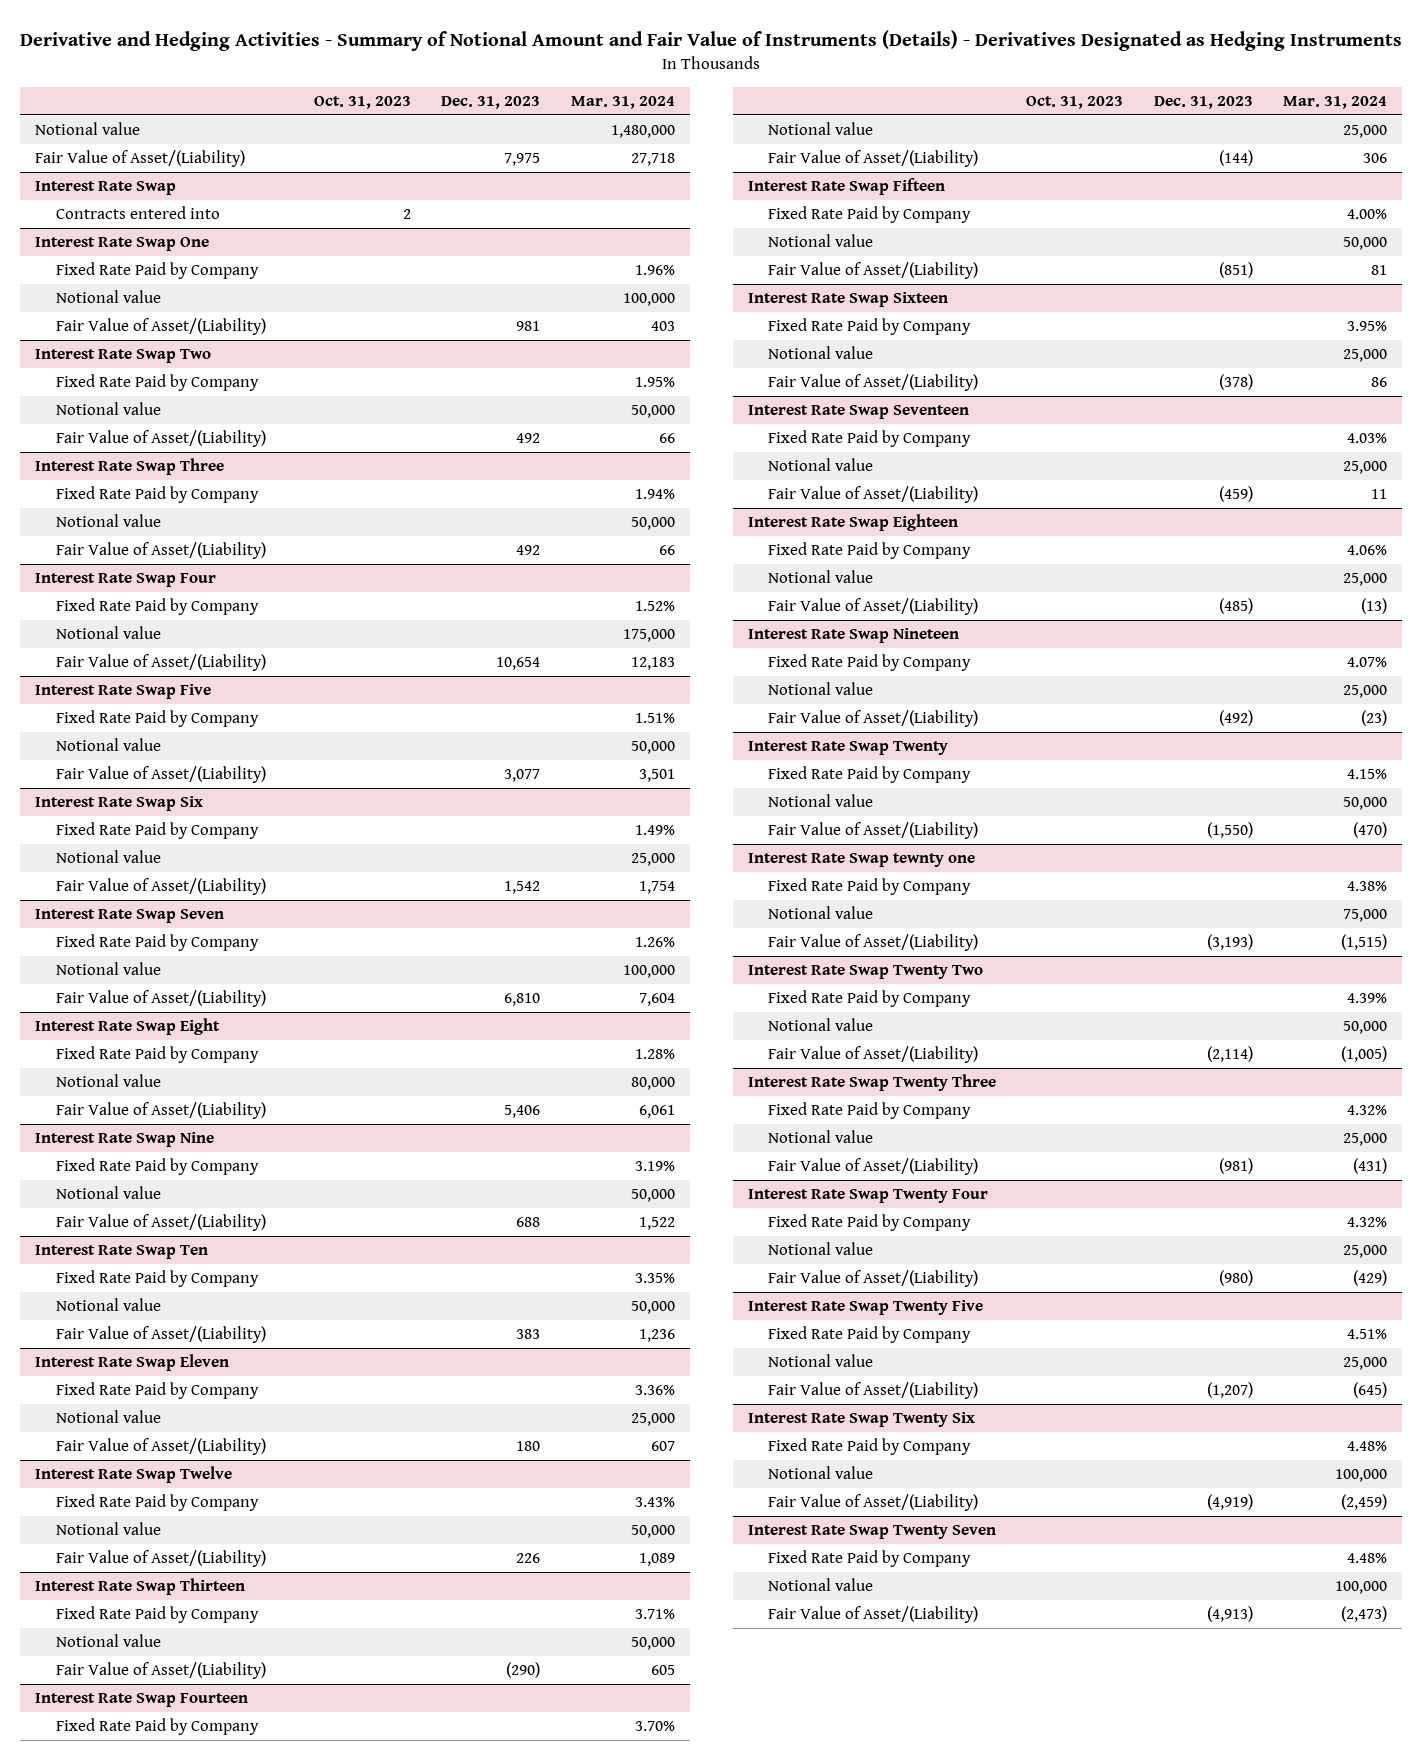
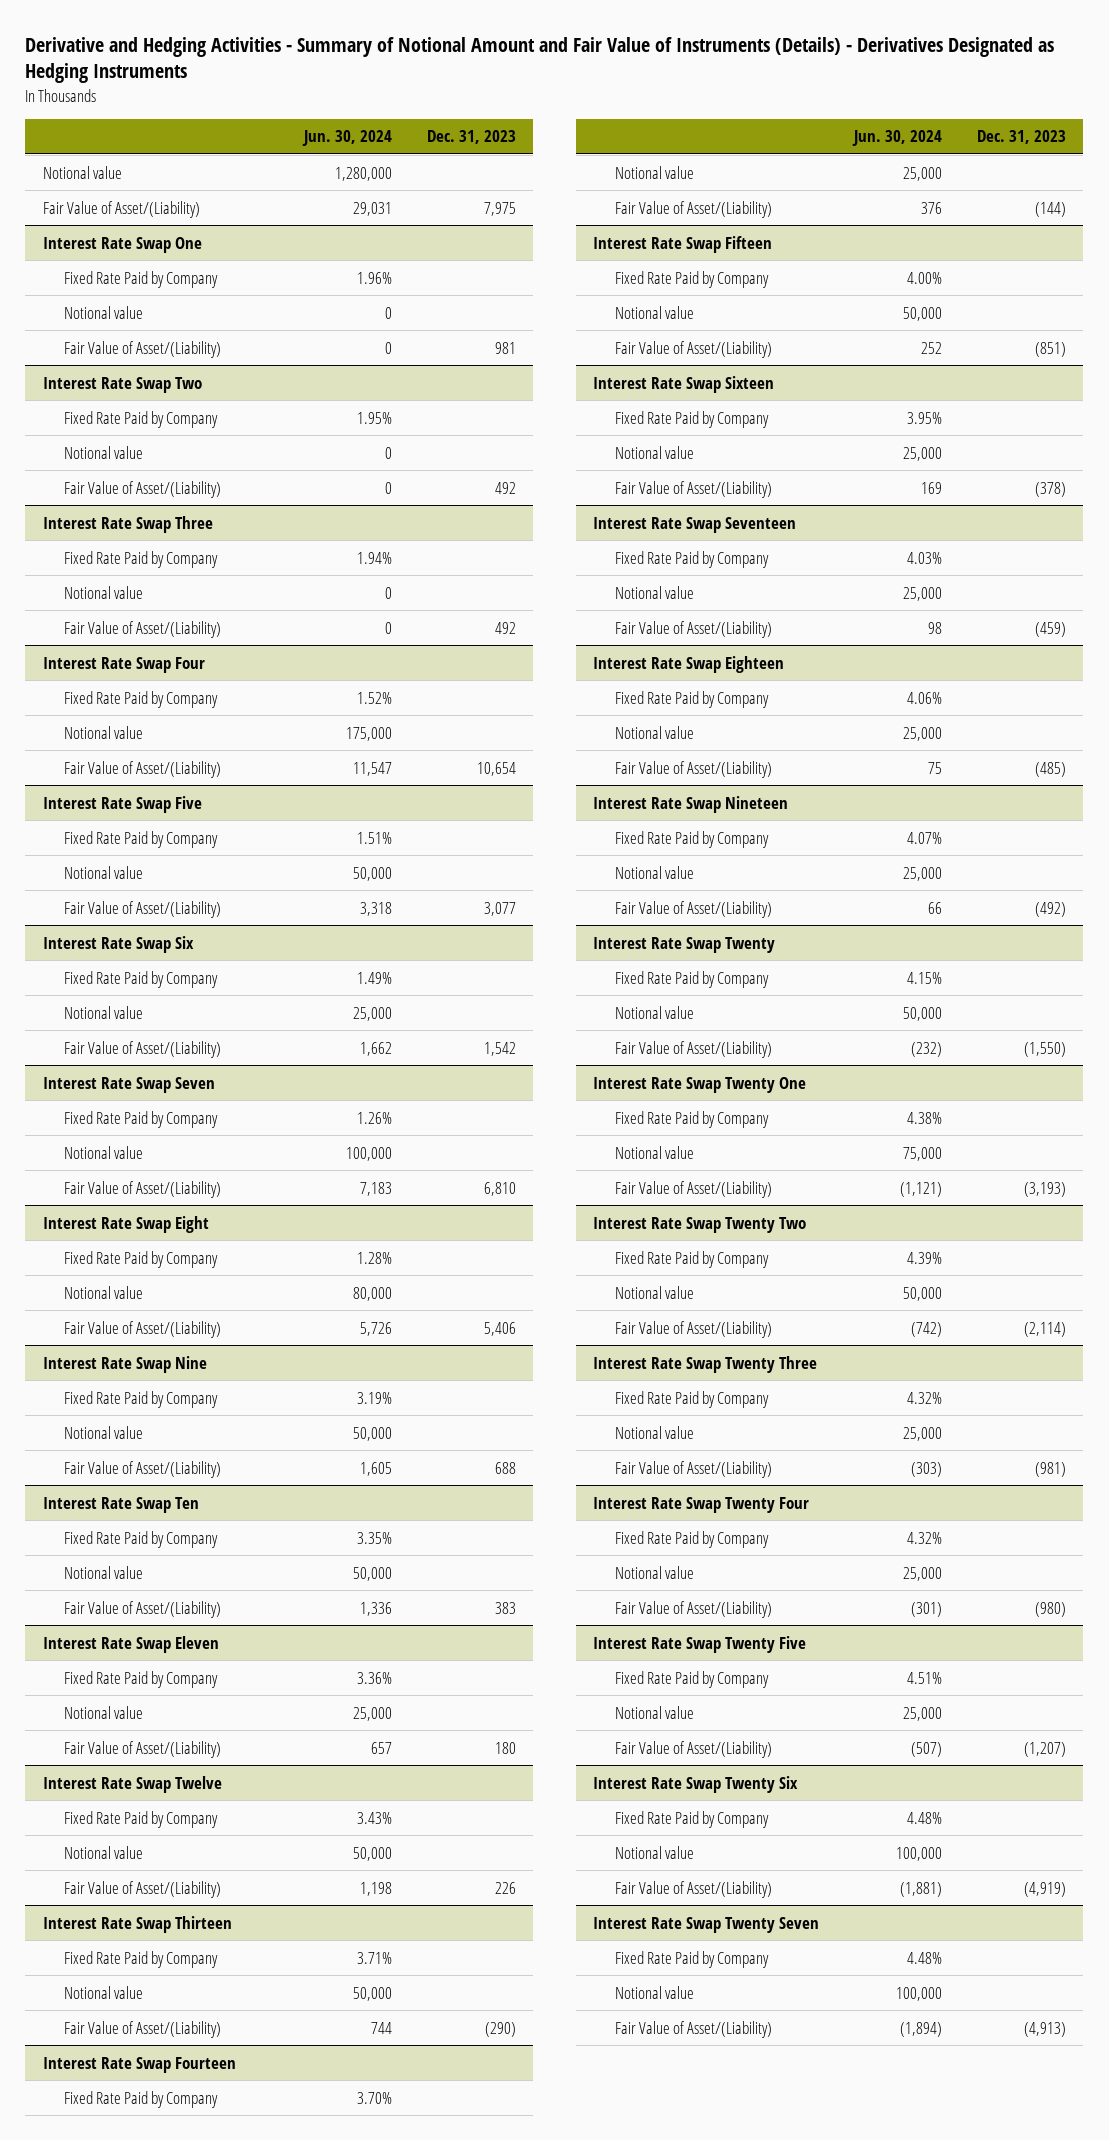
- | Oct. 31, 2023 | Dec. 31, 2023 | Mar. 31, 2024
+ | Jun. 30, 2024 | Dec. 31, 2023
- Interest Rate Swap
- Contracts entered into | 2 | |
- Interest Rate Swap tewnty one
+ Interest Rate Swap Twenty One

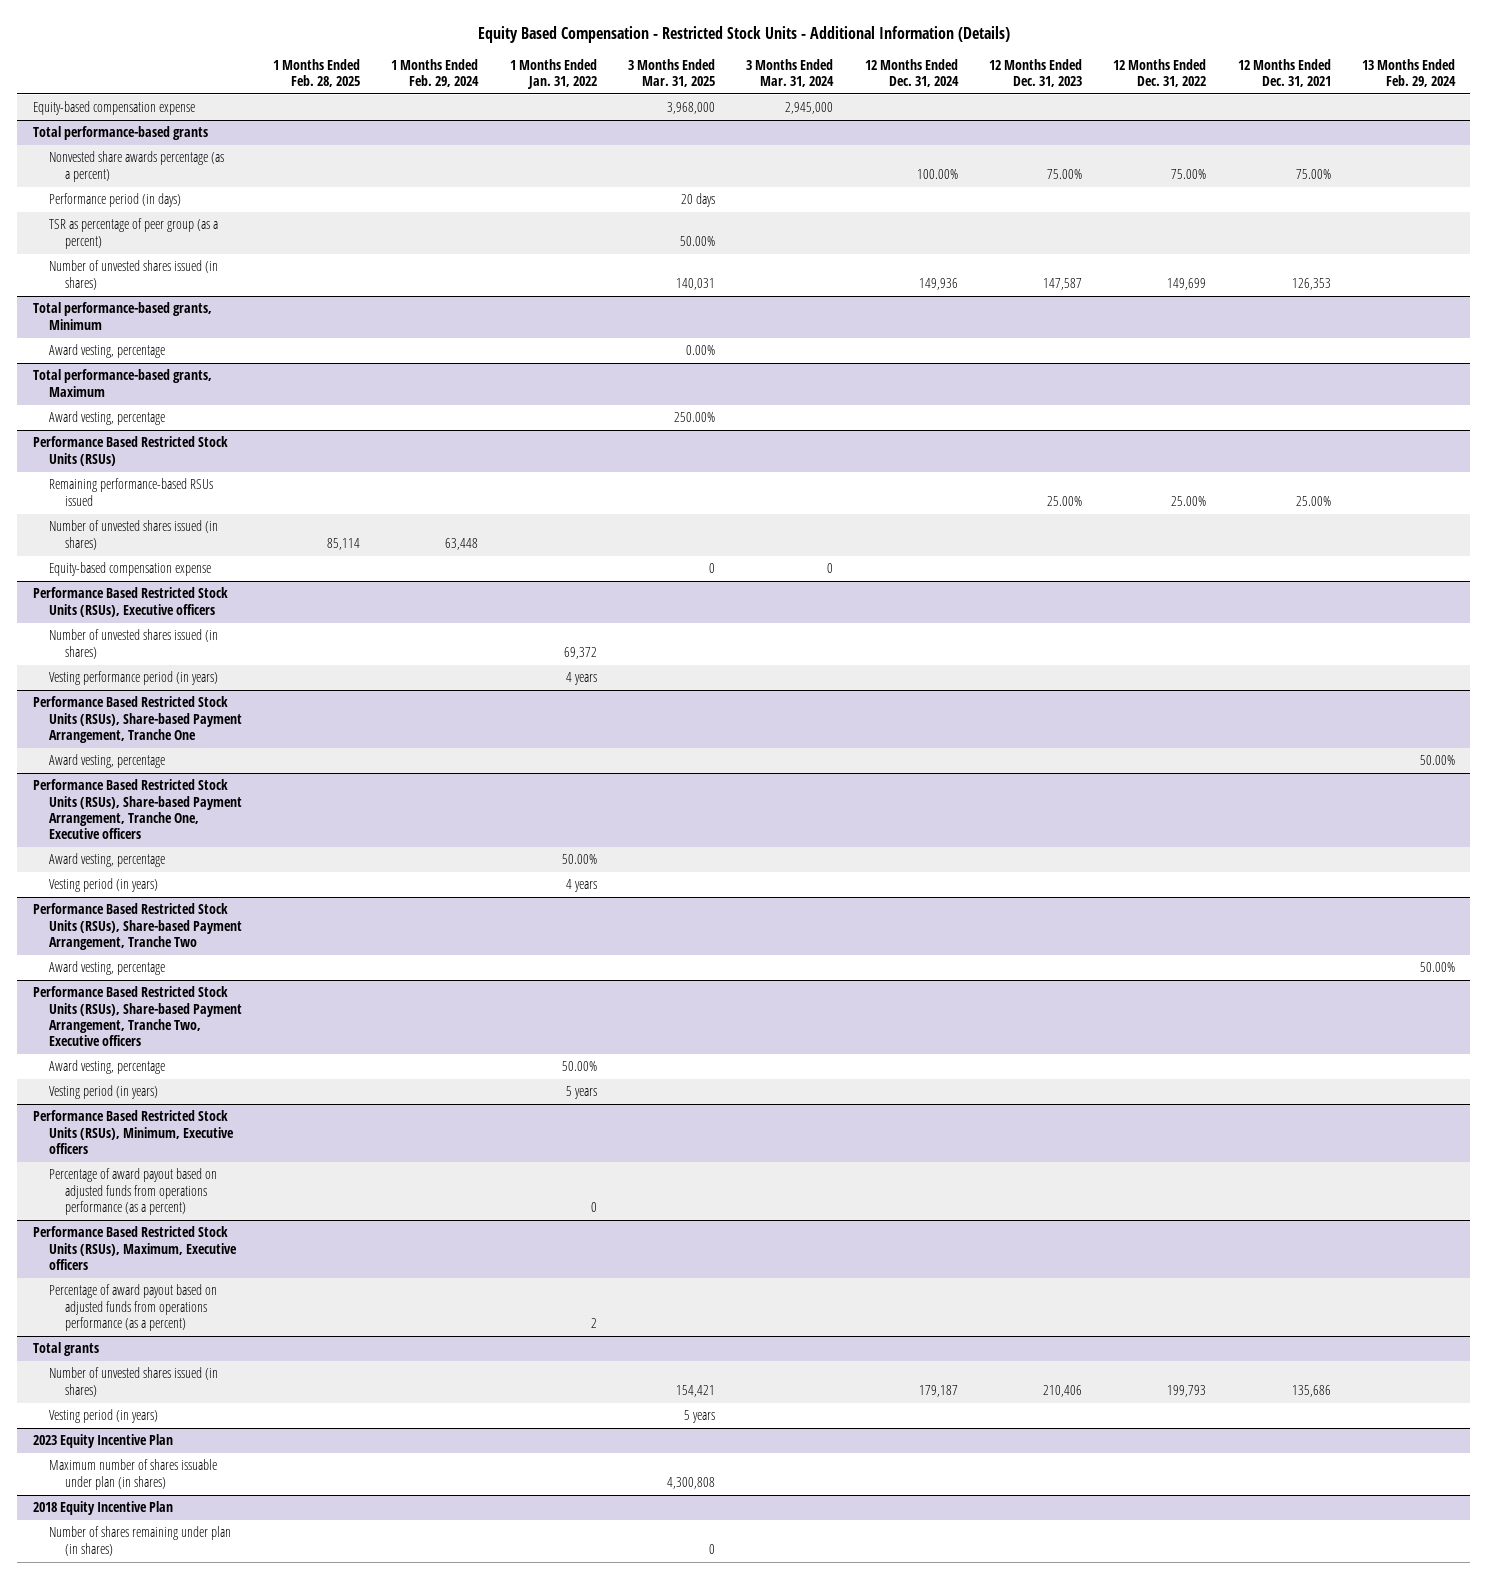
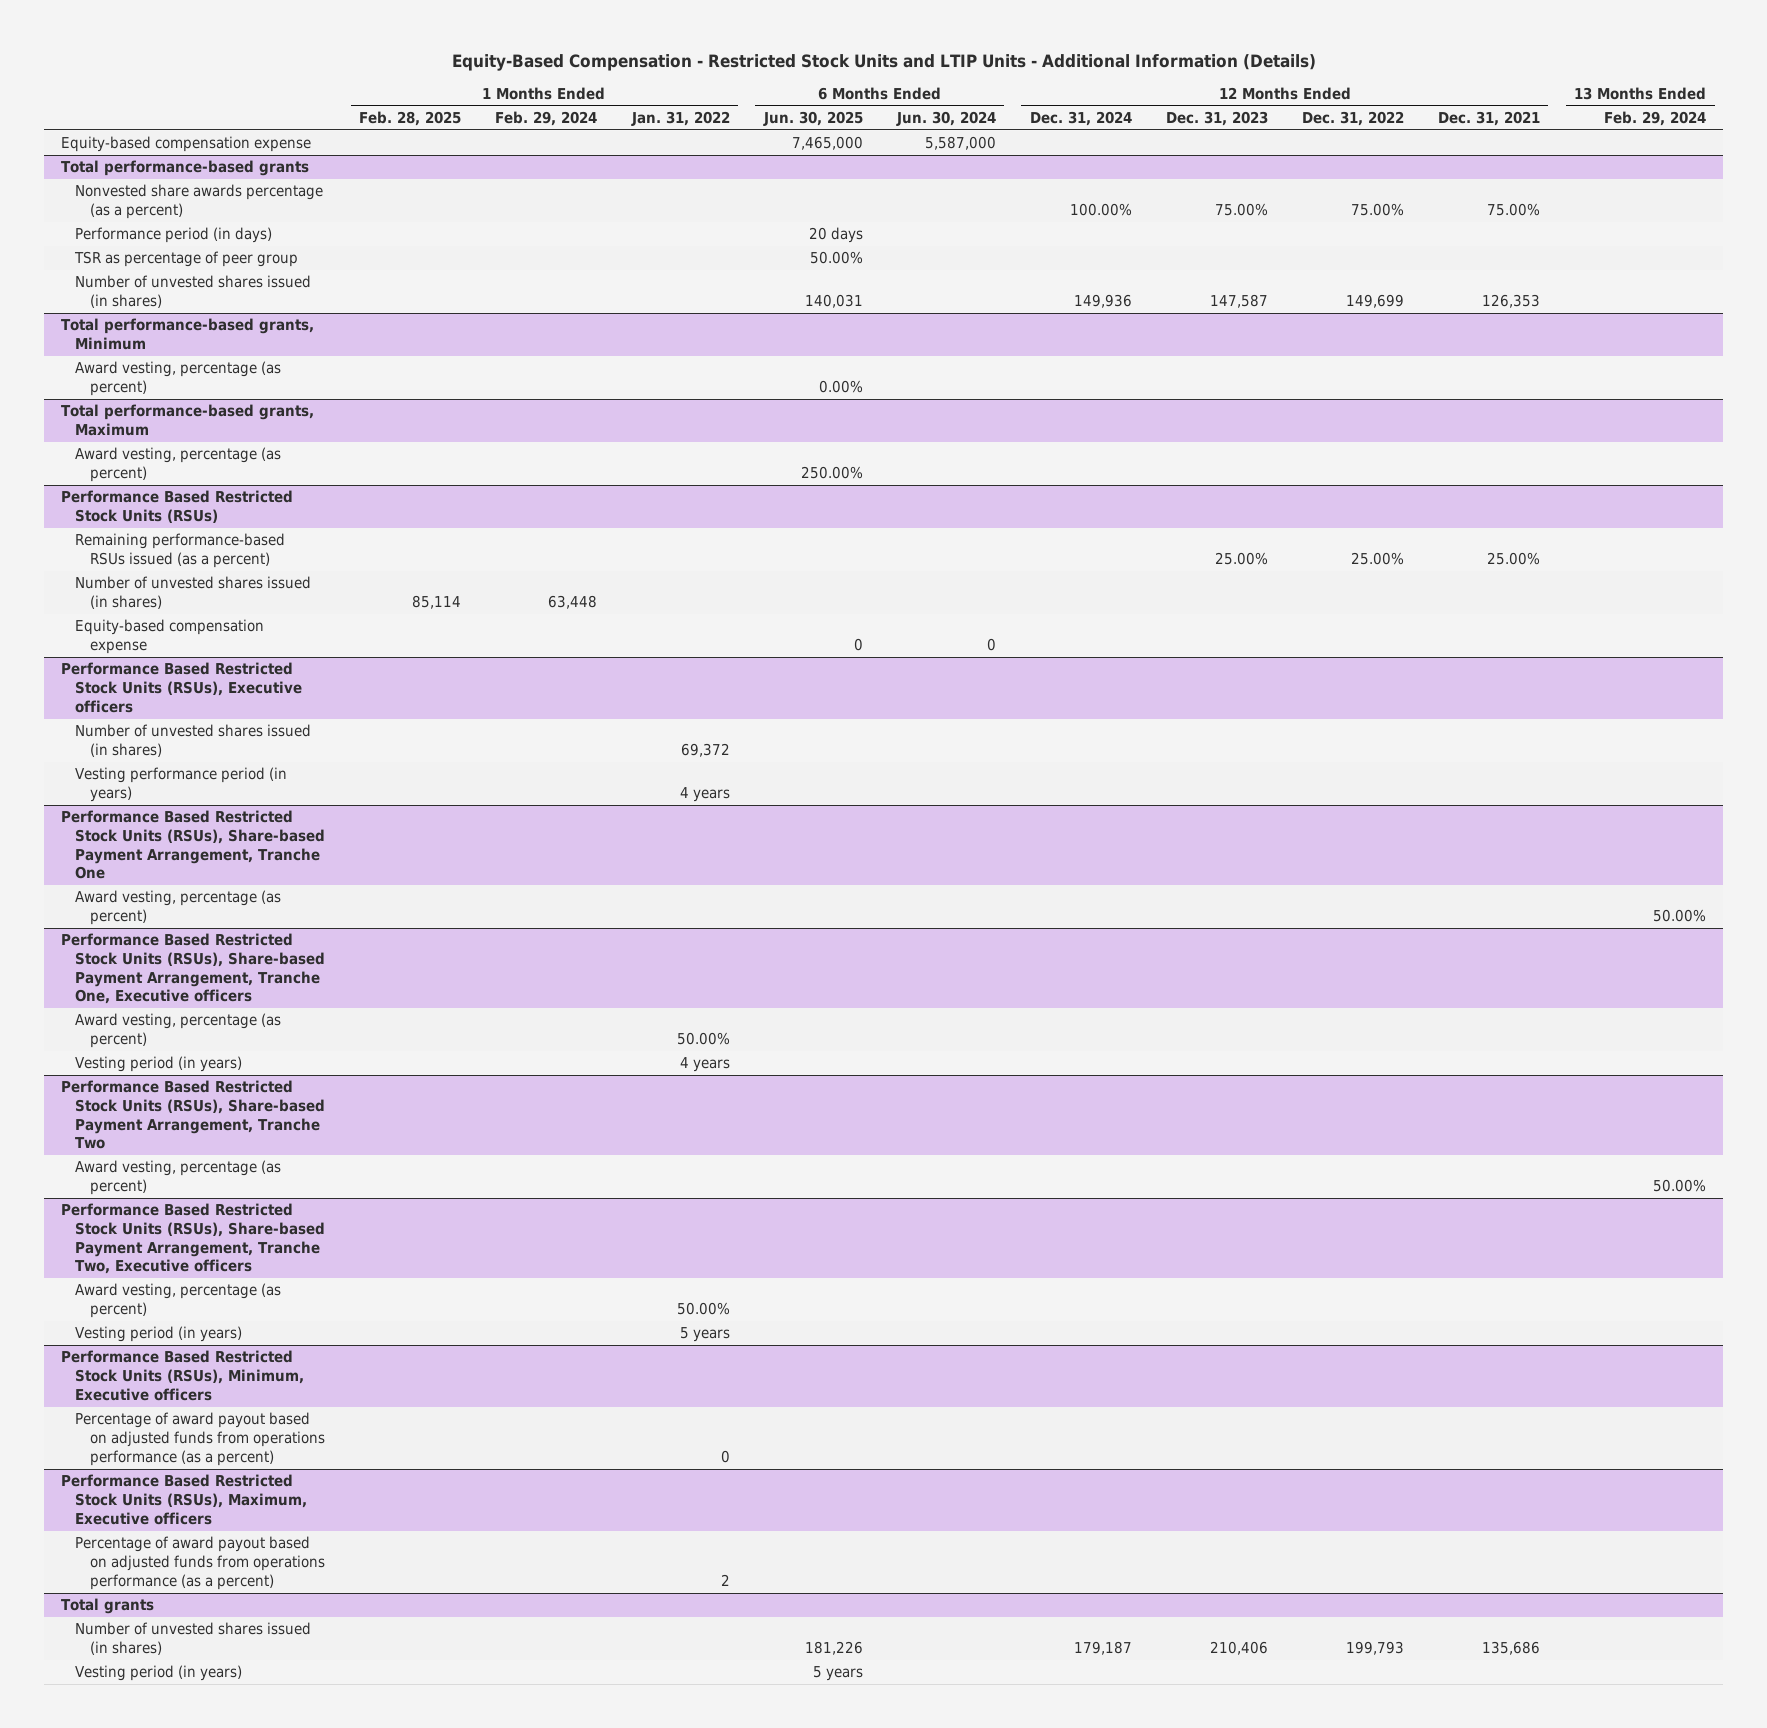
- Equity Based Compensation - Restricted Stock Units - Additional Information (Details)
+ Equity-Based Compensation - Restricted Stock Units and LTIP Units - Additional Information (Details)
- | 1 Months Ended Feb. 28, 2025 | 1 Months Ended Feb. 29, 2024 | 1 Months Ended Jan. 31, 2022 | 3 Months Ended Mar. 31, 2025 | 3 Months Ended Mar. 31, 2024 | 12 Months Ended Dec. 31, 2024 | 12 Months Ended Dec. 31, 2023 | 12 Months Ended Dec. 31, 2022 | 12 Months Ended Dec. 31, 2021 | 13 Months Ended Feb. 29, 2024
+ | 1 Months Ended Feb. 28, 2025 | 1 Months Ended Feb. 29, 2024 | 1 Months Ended Jan. 31, 2022 | 6 Months Ended Jun. 30, 2025 | 6 Months Ended Jun. 30, 2024 | 12 Months Ended Dec. 31, 2024 | 12 Months Ended Dec. 31, 2023 | 12 Months Ended Dec. 31, 2022 | 12 Months Ended Dec. 31, 2021 | 13 Months Ended Feb. 29, 2024
@ Total performance-based grants
- TSR as percentage of peer group (as a percent) | | | | 50.00% | | | | | |
+ TSR as percentage of peer group | | | | 50.00% | | | | | |
@ Total performance-based grants, Minimum
- Award vesting, percentage | | | | 0.00% | | | | | |
+ Award vesting, percentage (as percent) | | | | 0.00% | | | | | |
@ Total performance-based grants, Maximum
- Award vesting, percentage | | | | 250.00% | | | | | |
+ Award vesting, percentage (as percent) | | | | 250.00% | | | | | |
@ Performance Based Restricted Stock Units (RSUs)
- Remaining performance-based RSUs issued | | | | | | | 25.00% | 25.00% | 25.00% |
+ Remaining performance-based RSUs issued (as a percent) | | | | | | | 25.00% | 25.00% | 25.00% |
@ Performance Based Restricted Stock Units (RSUs), Share-based Payment Arrangement, Tranche One
- Award vesting, percentage | | | | | | | | | | 50.00%
+ Award vesting, percentage (as percent) | | | | | | | | | | 50.00%
@ Performance Based Restricted Stock Units (RSUs), Share-based Payment Arrangement, Tranche One, Executive officers
- Award vesting, percentage | | | 50.00% | | | | | | |
+ Award vesting, percentage (as percent) | | | 50.00% | | | | | | |
@ Performance Based Restricted Stock Units (RSUs), Share-based Payment Arrangement, Tranche Two
- Award vesting, percentage | | | | | | | | | | 50.00%
+ Award vesting, percentage (as percent) | | | | | | | | | | 50.00%
@ Performance Based Restricted Stock Units (RSUs), Share-based Payment Arrangement, Tranche Two, Executive officers
- Award vesting, percentage | | | 50.00% | | | | | | |
+ Award vesting, percentage (as percent) | | | 50.00% | | | | | | |
- 2023 Equity Incentive Plan
- Maximum number of shares issuable under plan (in shares) | | | | 4,300,808 | | | | | |
- 2018 Equity Incentive Plan
- Number of shares remaining under plan (in shares) | | | | 0 | | | | | |

